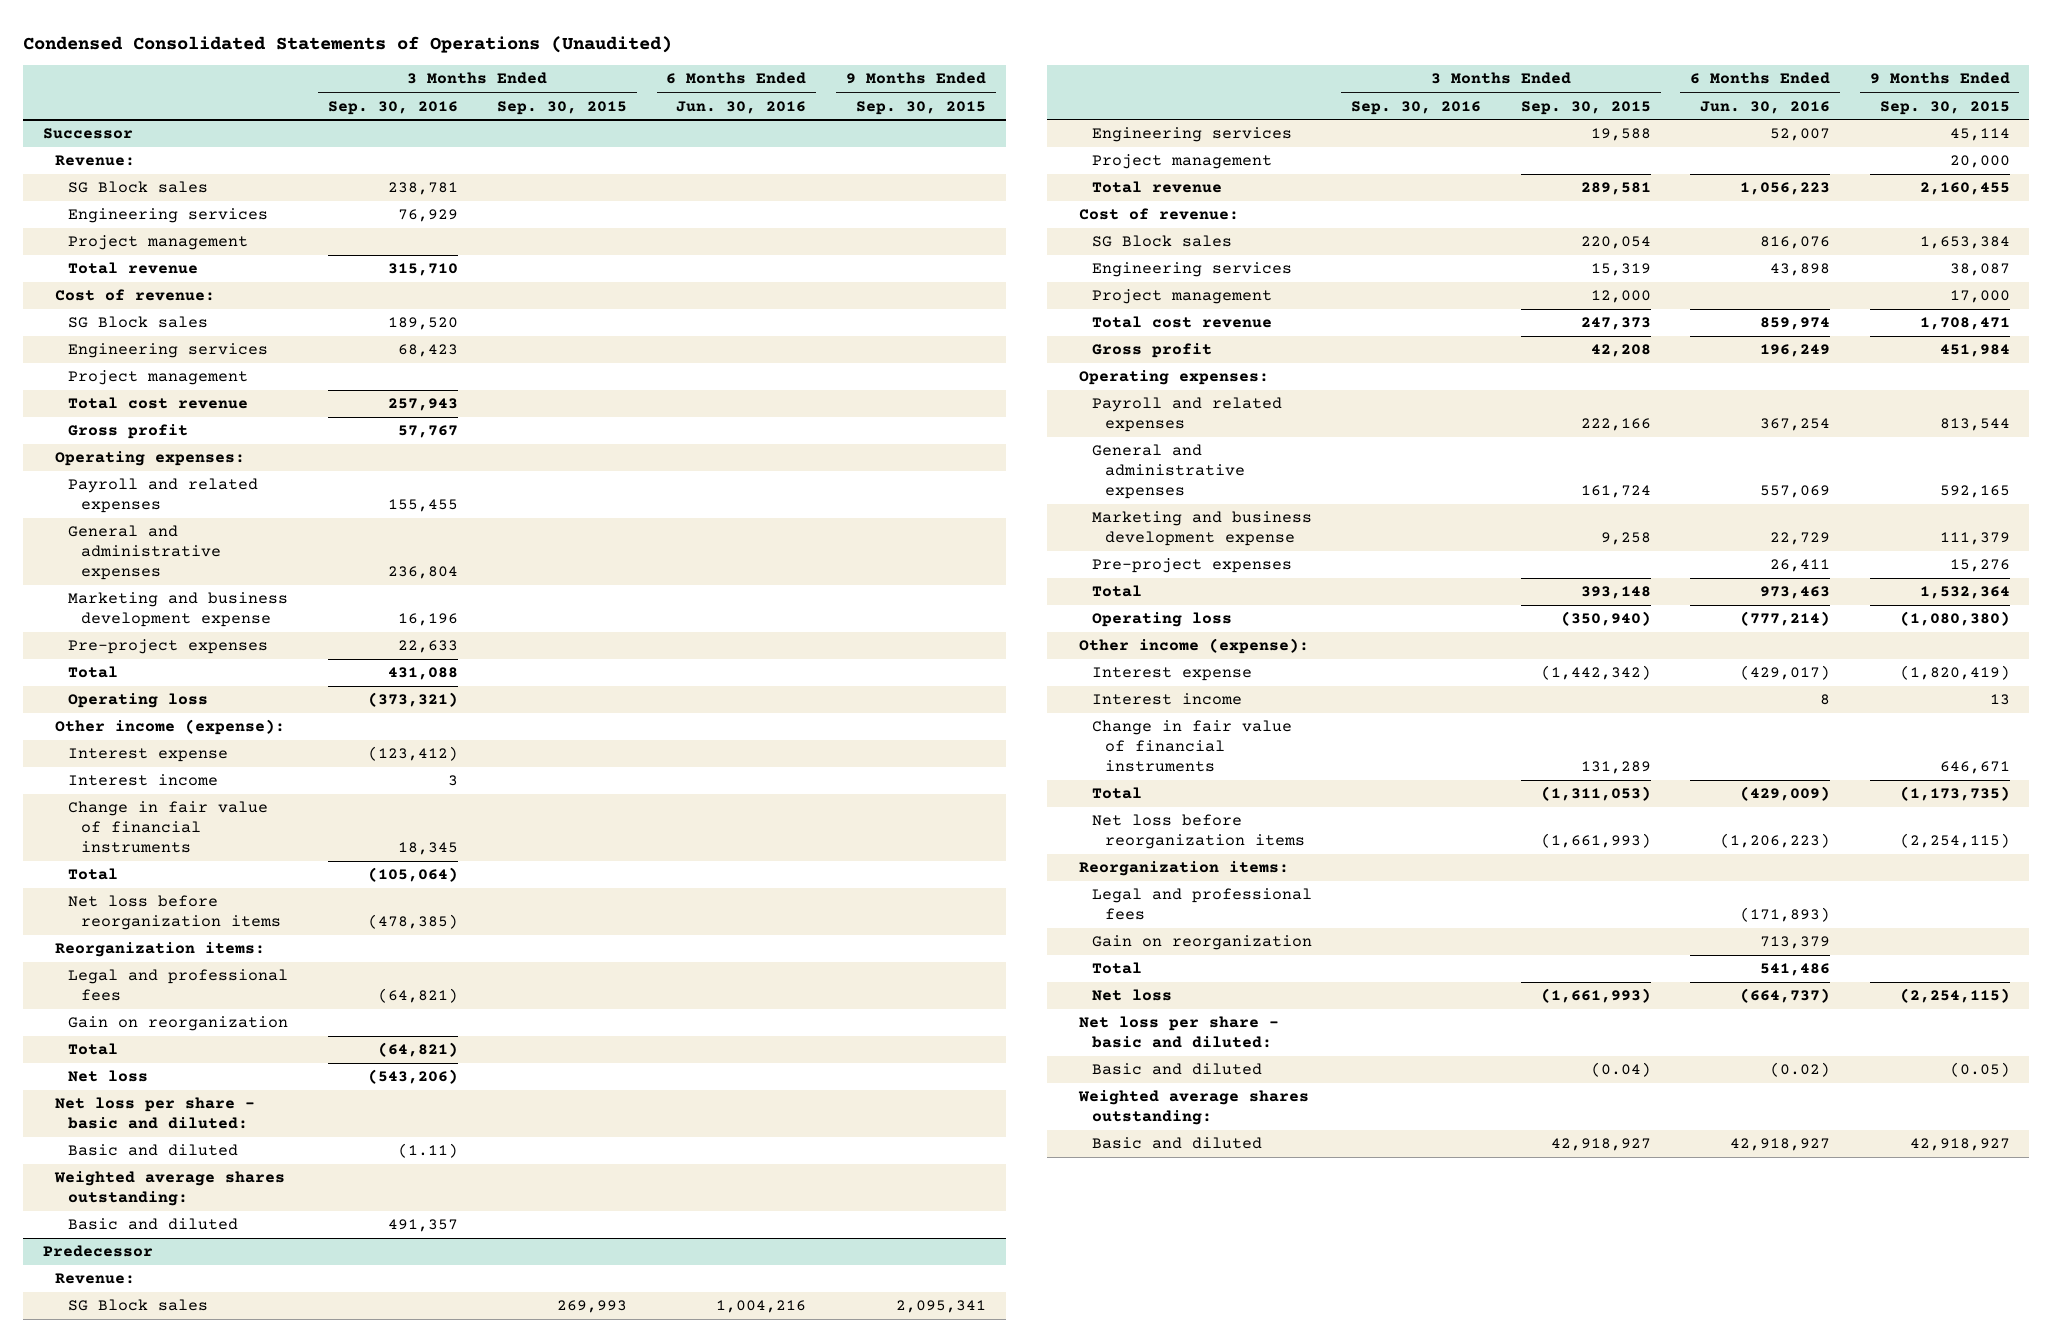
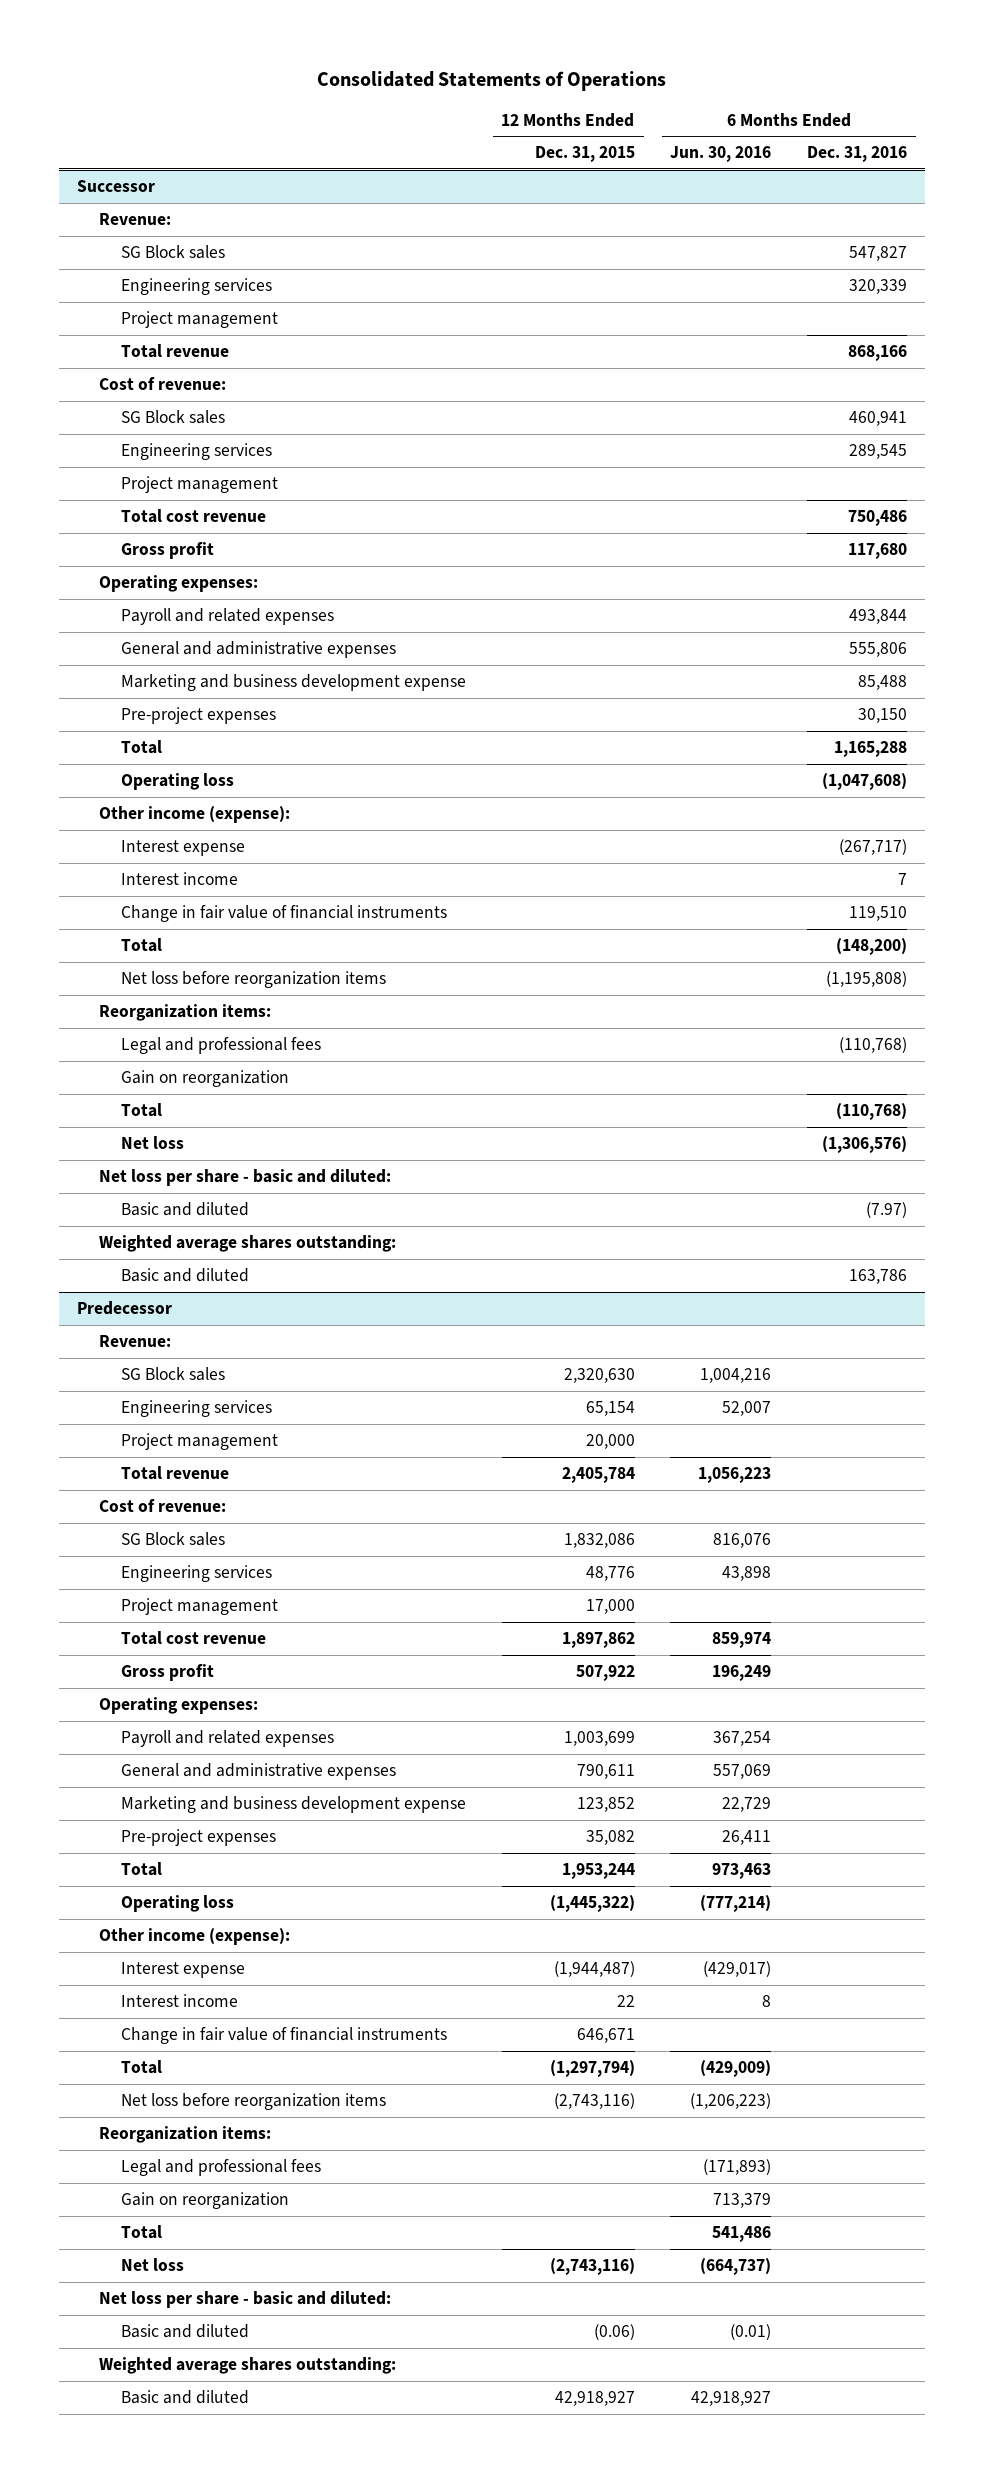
- Condensed Consolidated Statements of Operations (Unaudited)
+ Consolidated Statements of Operations
- | 3 Months Ended Sep. 30, 2016 | 3 Months Ended Sep. 30, 2015 | 6 Months Ended Jun. 30, 2016 | 9 Months Ended Sep. 30, 2015
+ | 12 Months Ended Dec. 31, 2015 | 6 Months Ended Jun. 30, 2016 | 6 Months Ended Dec. 31, 2016
@ Predecessor
- Basic and diluted | | (0.04) | (0.02) | (0.05)
+ Basic and diluted | (0.06) | (0.01) |

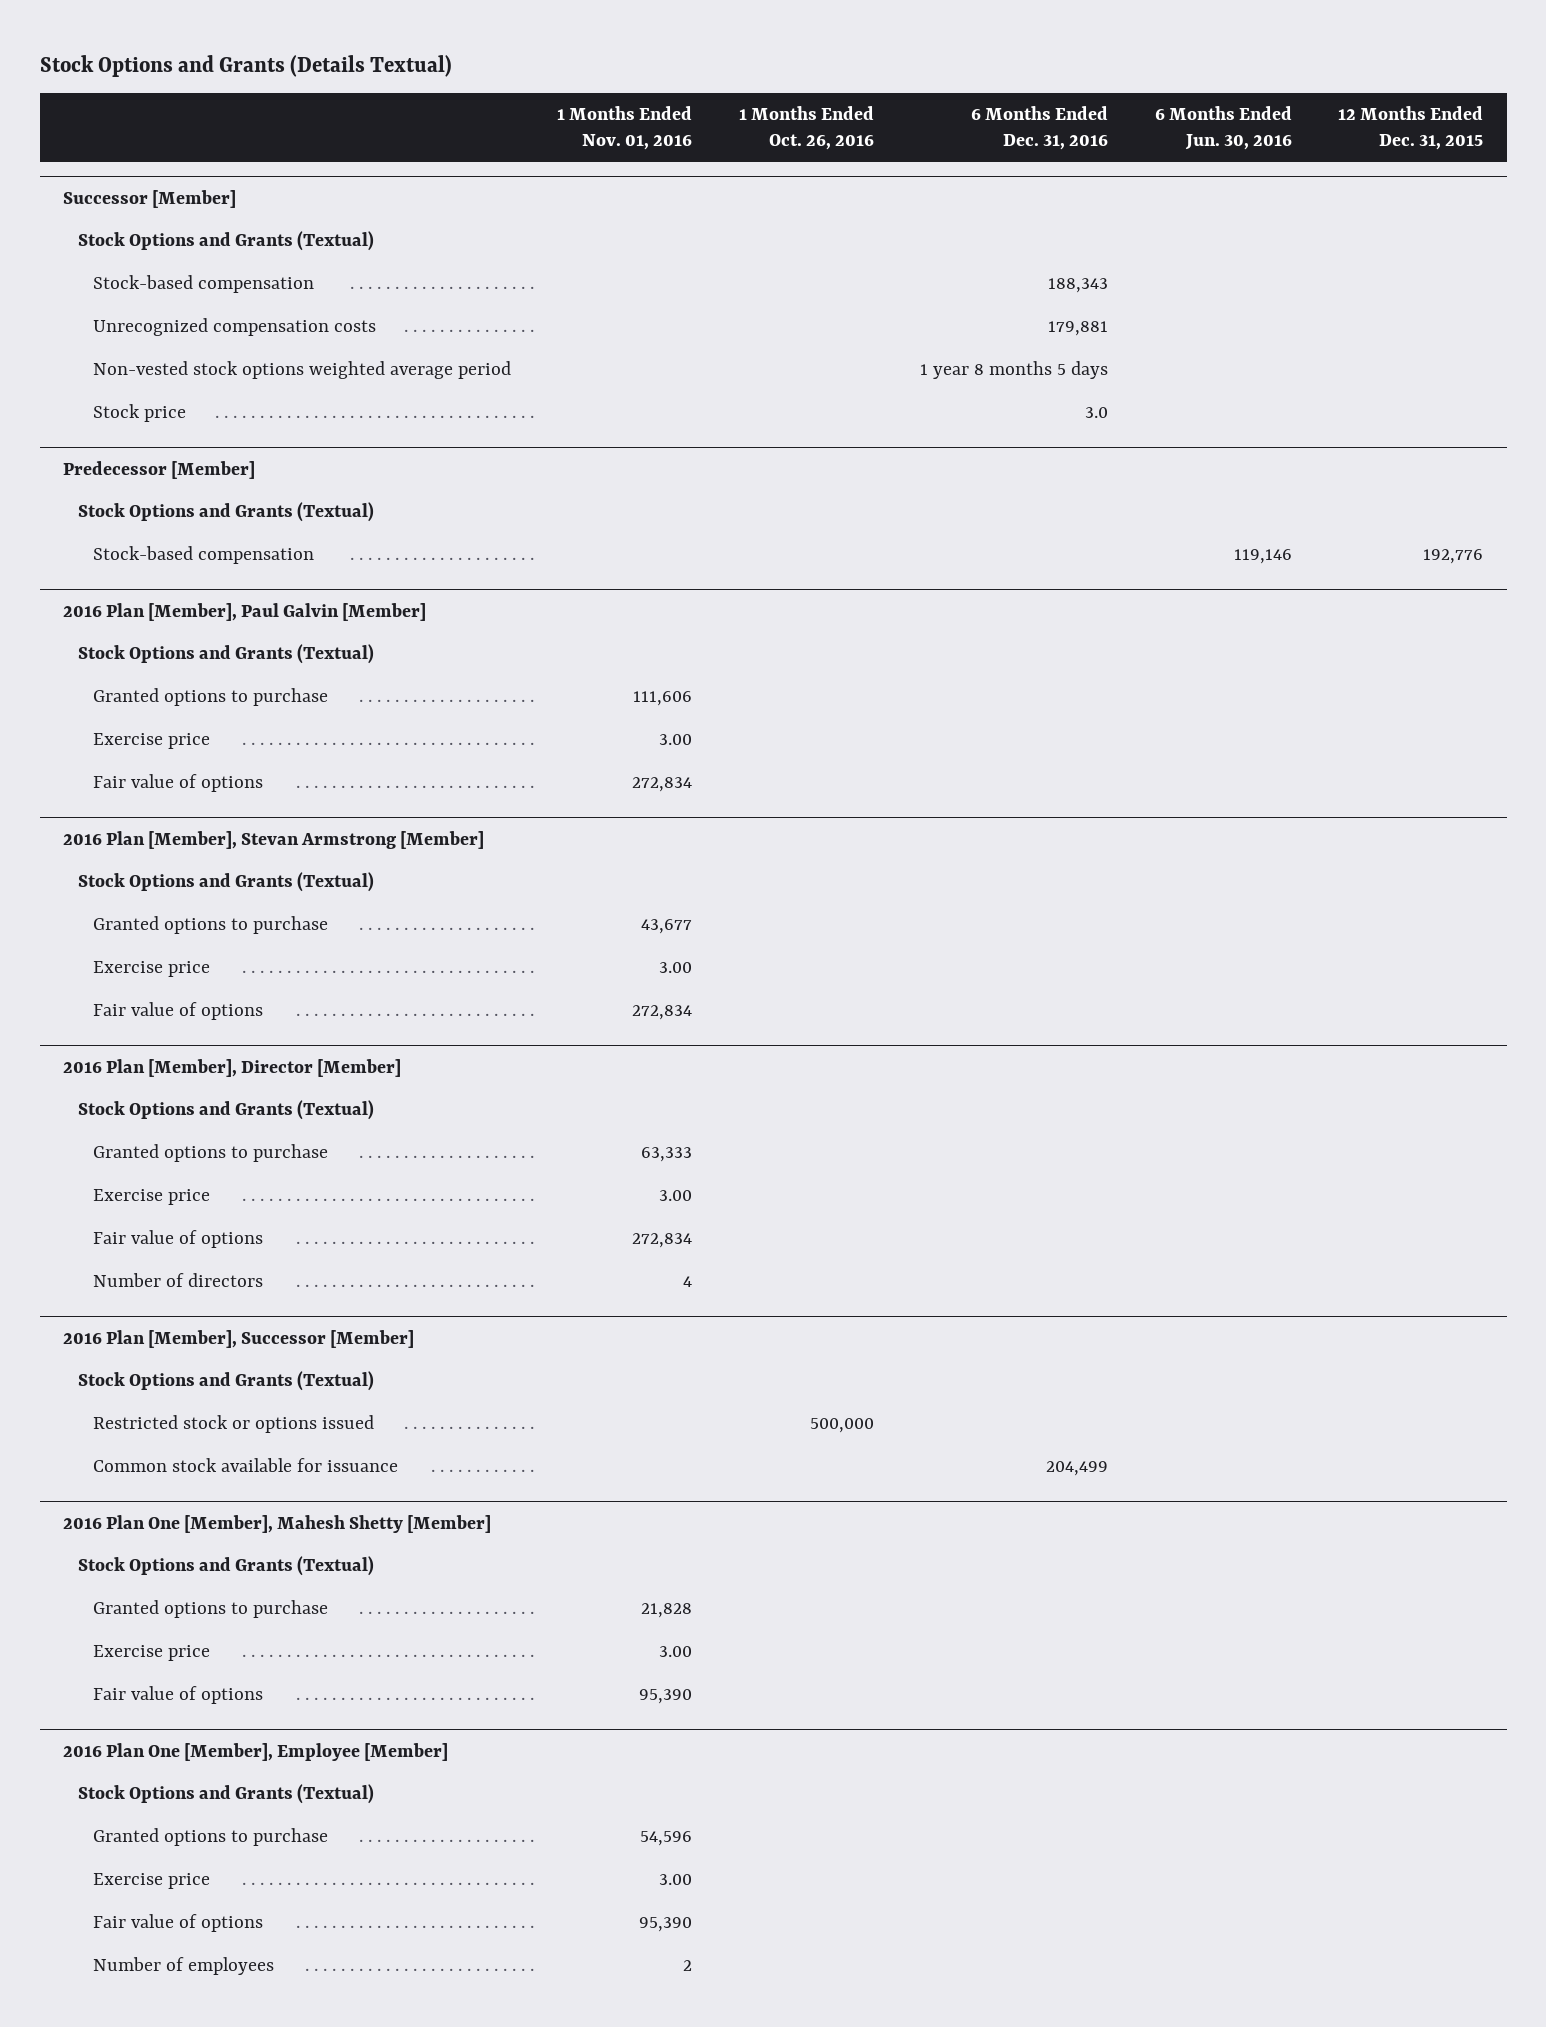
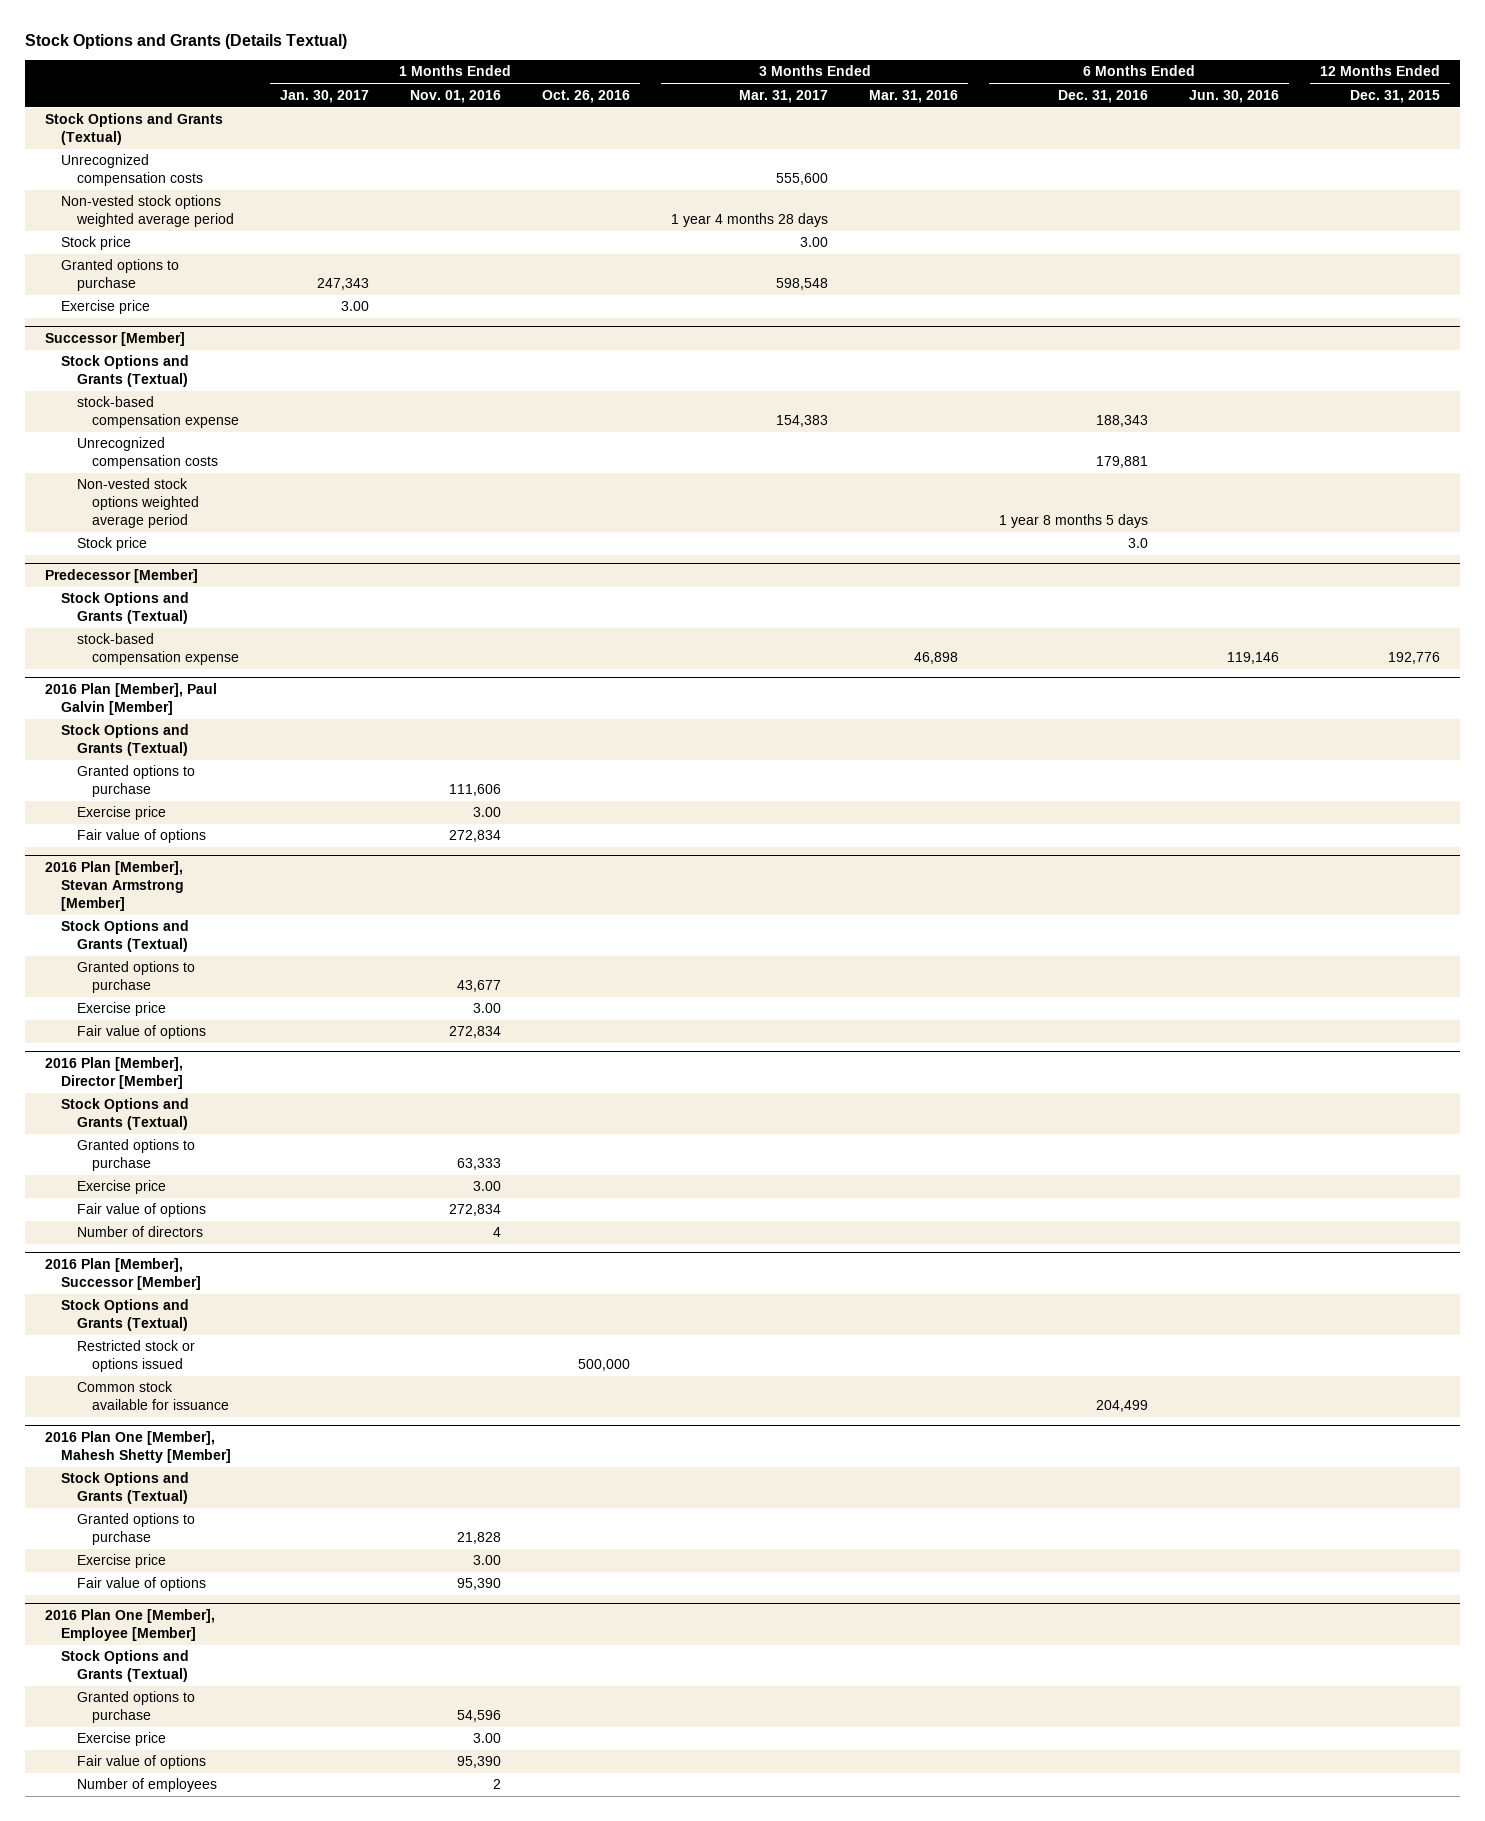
- | 1 Months Ended Nov. 01, 2016 | 1 Months Ended Oct. 26, 2016 | 6 Months Ended Dec. 31, 2016 | 6 Months Ended Jun. 30, 2016 | 12 Months Ended Dec. 31, 2015
+ | 1 Months Ended Jan. 30, 2017 | 1 Months Ended Nov. 01, 2016 | 1 Months Ended Oct. 26, 2016 | 3 Months Ended Mar. 31, 2017 | 3 Months Ended Mar. 31, 2016 | 6 Months Ended Dec. 31, 2016 | 6 Months Ended Jun. 30, 2016 | 12 Months Ended Dec. 31, 2015
+ Stock Options and Grants (Textual)
+ Unrecognized compensation costs | | | | 555,600 | | | |
+ Non-vested stock options weighted average period | | | | 1 year 4 months 28 days | | | |
+ Stock price | | | | 3.00 | | | |
+ Granted options to purchase | 247,343 | | | 598,548 | | | |
+ Exercise price | 3.00 | | | | | | |
@ Successor [Member]
- Stock-based compensation | | | 188,343 | |
+ stock-based compensation expense | | | | 154,383 | | 188,343 | |
@ Predecessor [Member]
- Stock-based compensation | | | | 119,146 | 192,776
+ stock-based compensation expense | | | | | 46,898 | | 119,146 | 192,776

